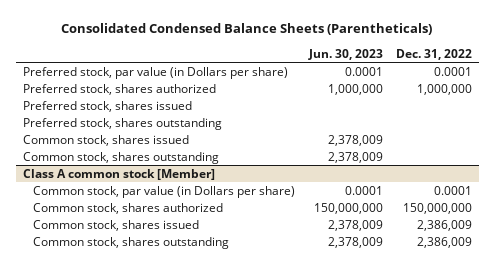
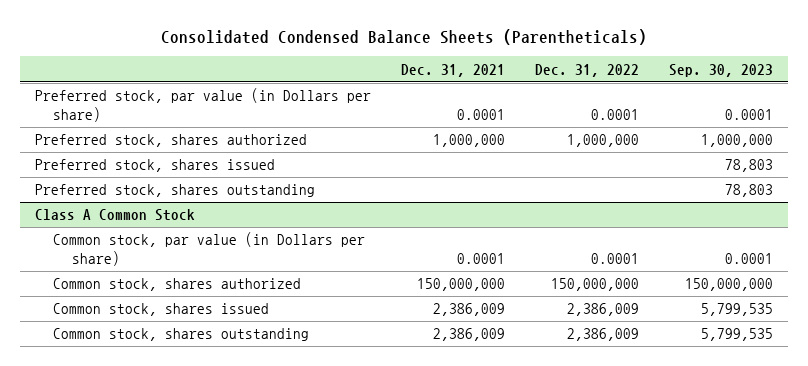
- | Jun. 30, 2023 | Dec. 31, 2022
+ | Dec. 31, 2021 | Dec. 31, 2022 | Sep. 30, 2023
- Common stock, shares issued | 2,378,009 |
- Common stock, shares outstanding | 2,378,009 |
- Class A common stock [Member]
+ Class A Common Stock

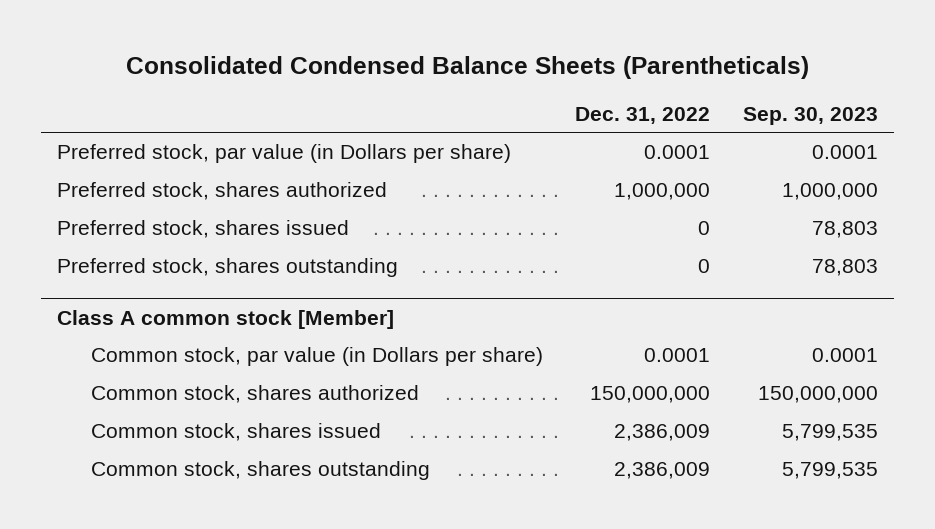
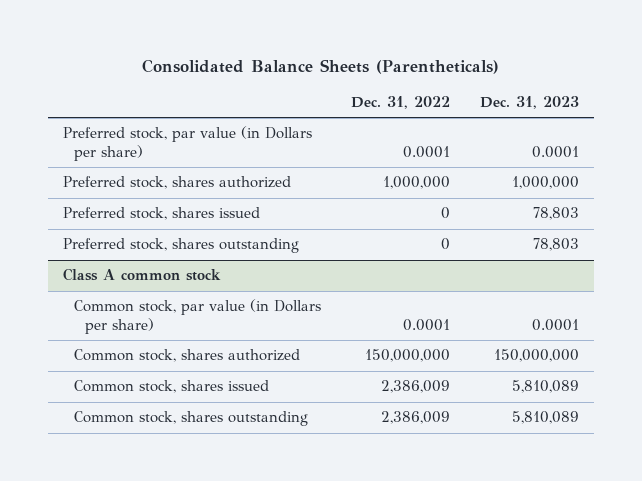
- Consolidated Condensed Balance Sheets (Parentheticals)
+ Consolidated Balance Sheets (Parentheticals)
- | Dec. 31, 2022 | Sep. 30, 2023
+ | Dec. 31, 2022 | Dec. 31, 2023
- Class A common stock [Member]
+ Class A common stock

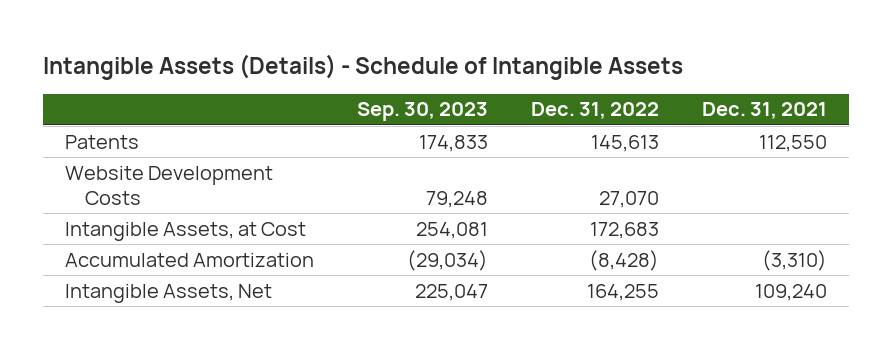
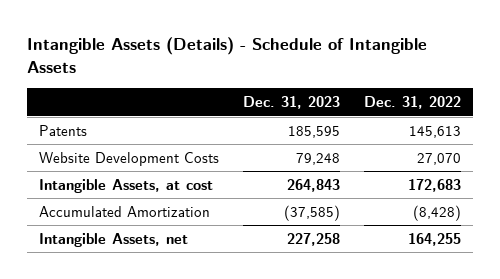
- | Sep. 30, 2023 | Dec. 31, 2022 | Dec. 31, 2021
+ | Dec. 31, 2023 | Dec. 31, 2022
- Intangible Assets, at Cost | 254,081 | 172,683 |
+ Intangible Assets, at cost | 264,843 | 172,683
- Intangible Assets, Net | 225,047 | 164,255 | 109,240
+ Intangible Assets, net | 227,258 | 164,255

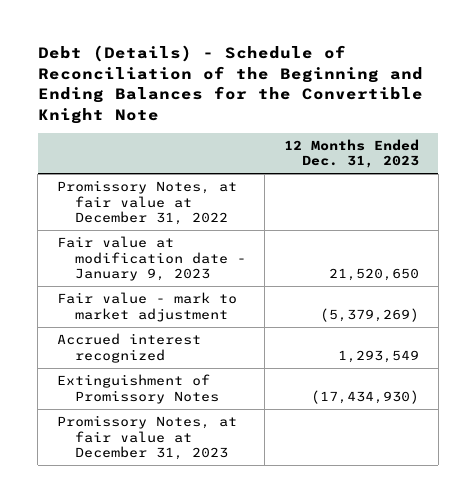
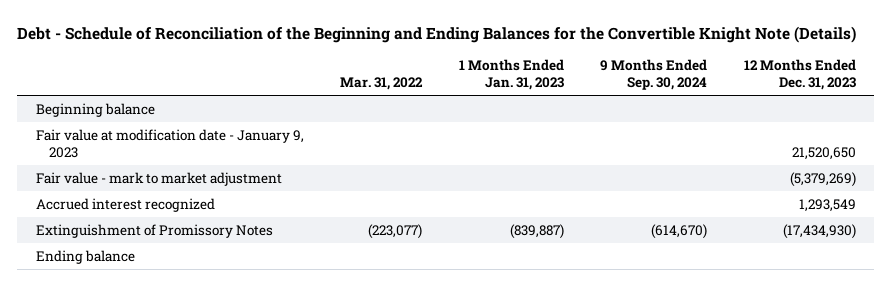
- Debt (Details) - Schedule of Reconciliation of the Beginning and Ending Balances for the Convertible Knight Note
+ Debt - Schedule of Reconciliation of the Beginning and Ending Balances for the Convertible Knight Note (Details)
- | 12 Months Ended Dec. 31, 2023
+ | Mar. 31, 2022 | 1 Months Ended Jan. 31, 2023 | 9 Months Ended Sep. 30, 2024 | 12 Months Ended Dec. 31, 2023
- Promissory Notes, at fair value at December 31, 2022
+ Beginning balance
- Promissory Notes, at fair value at December 31, 2023
+ Ending balance

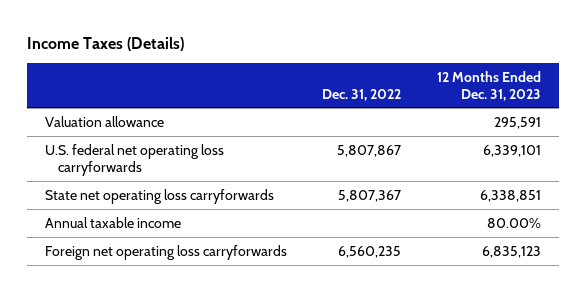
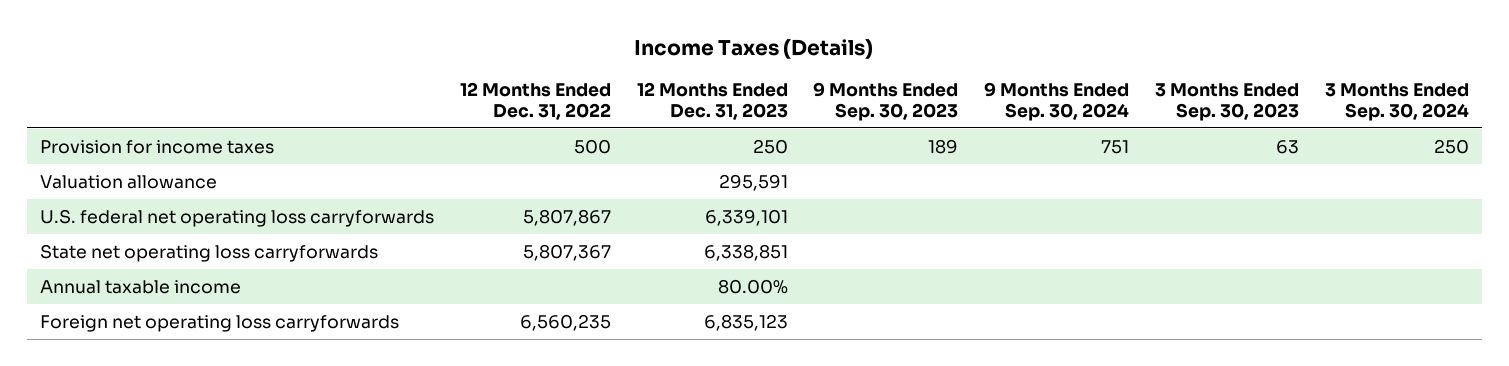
- | Dec. 31, 2022 | 12 Months Ended Dec. 31, 2023
+ | 12 Months Ended Dec. 31, 2022 | 12 Months Ended Dec. 31, 2023 | 9 Months Ended Sep. 30, 2023 | 9 Months Ended Sep. 30, 2024 | 3 Months Ended Sep. 30, 2023 | 3 Months Ended Sep. 30, 2024
+ Provision for income taxes | 500 | 250 | 189 | 751 | 63 | 250

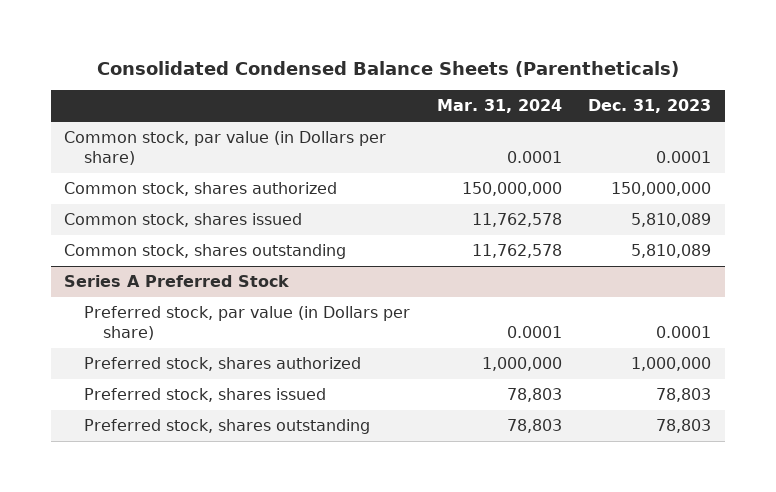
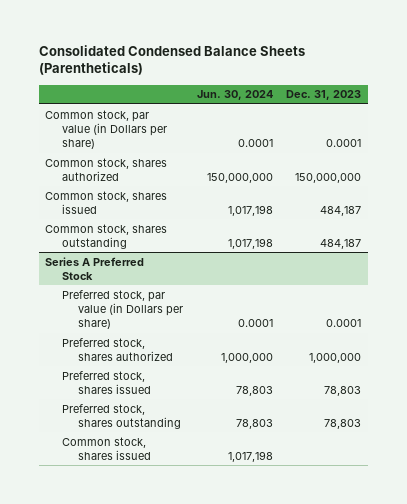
- | Mar. 31, 2024 | Dec. 31, 2023
+ | Jun. 30, 2024 | Dec. 31, 2023
- Common stock, shares issued | 11,762,578 | 5,810,089
- Common stock, shares outstanding | 11,762,578 | 5,810,089
+ Common stock, shares issued | 1,017,198 | 484,187
+ Common stock, shares outstanding | 1,017,198 | 484,187
@ Series A Preferred Stock
+ Common stock, shares issued | 1,017,198 |

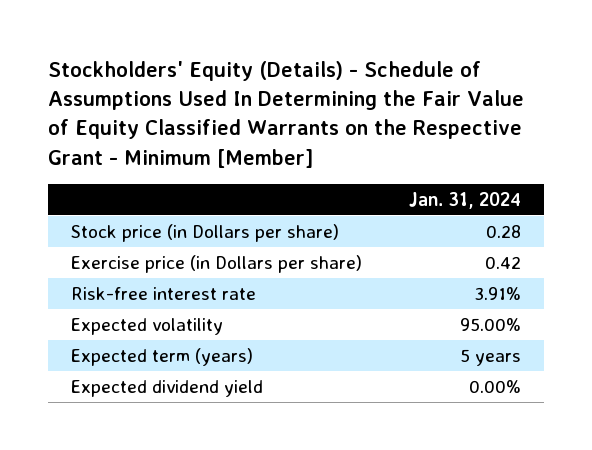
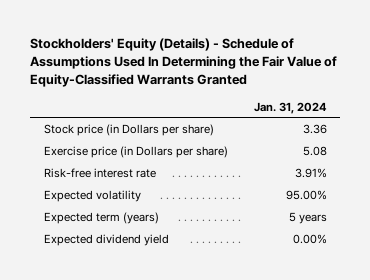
- Stockholders' Equity (Details) - Schedule of Assumptions Used In Determining the Fair Value of Equity Classified Warrants on the Respective Grant - Minimum [Member]
+ Stockholders' Equity (Details) - Schedule of Assumptions Used In Determining the Fair Value of Equity-Classified Warrants Granted
- Stock price (in Dollars per share) | 0.28
- Exercise price (in Dollars per share) | 0.42
+ Stock price (in Dollars per share) | 3.36
+ Exercise price (in Dollars per share) | 5.08

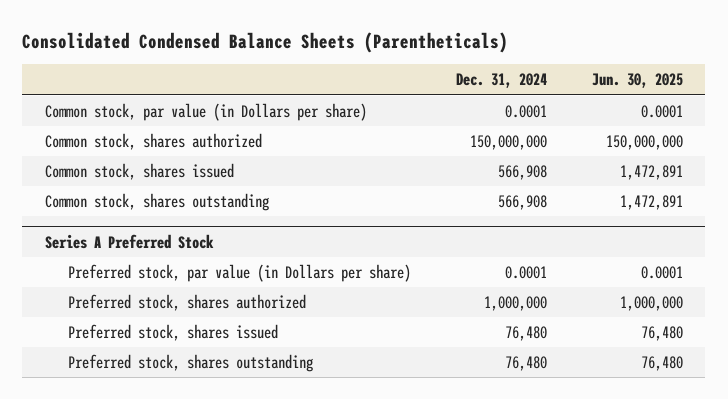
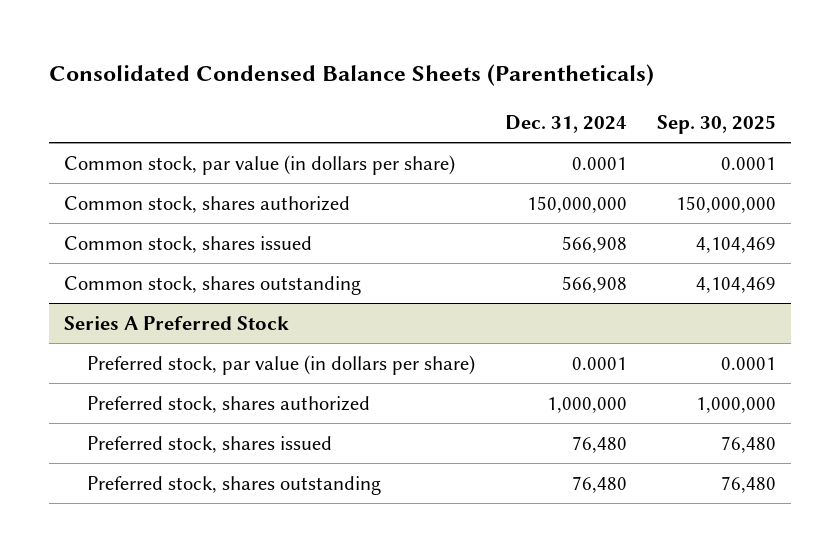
- | Dec. 31, 2024 | Jun. 30, 2025
+ | Dec. 31, 2024 | Sep. 30, 2025
- Common stock, par value (in Dollars per share) | 0.0001 | 0.0001
+ Common stock, par value (in dollars per share) | 0.0001 | 0.0001
@ Series A Preferred Stock
- Preferred stock, par value (in Dollars per share) | 0.0001 | 0.0001
+ Preferred stock, par value (in dollars per share) | 0.0001 | 0.0001

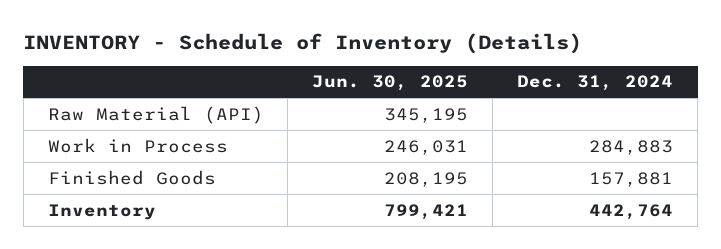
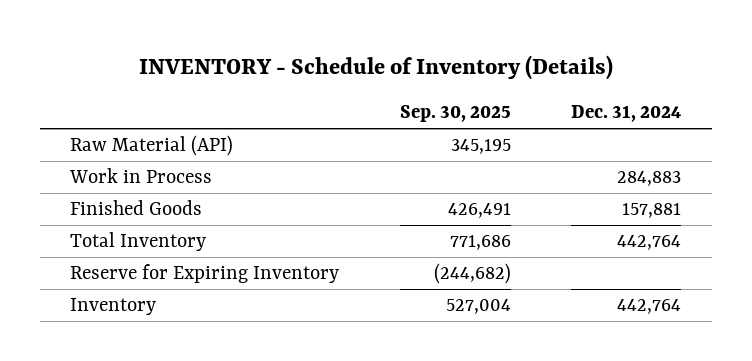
- | Jun. 30, 2025 | Dec. 31, 2024
+ | Sep. 30, 2025 | Dec. 31, 2024
+ Total Inventory | 771,686 | 442,764
+ Reserve for Expiring Inventory | (244,682) |

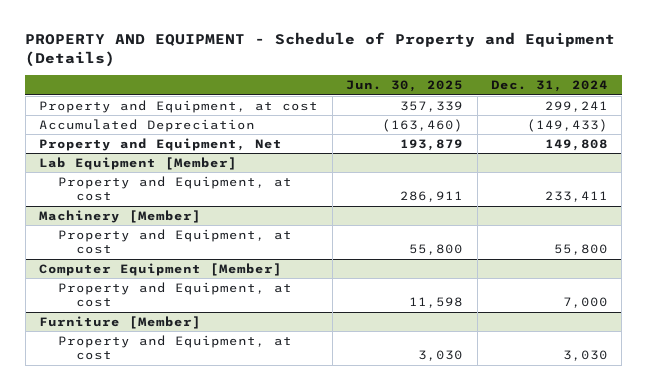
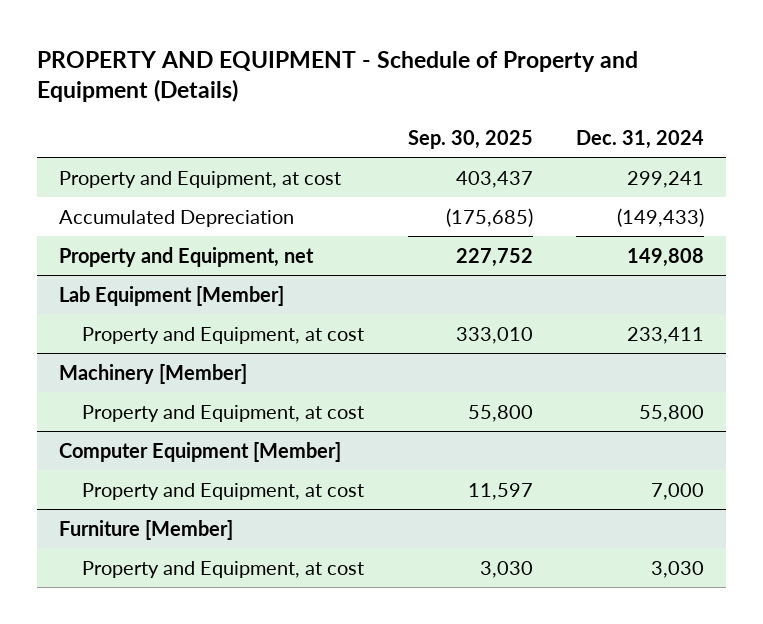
- | Jun. 30, 2025 | Dec. 31, 2024
+ | Sep. 30, 2025 | Dec. 31, 2024
- Property and Equipment, Net | 193,879 | 149,808
+ Property and Equipment, net | 227,752 | 149,808

